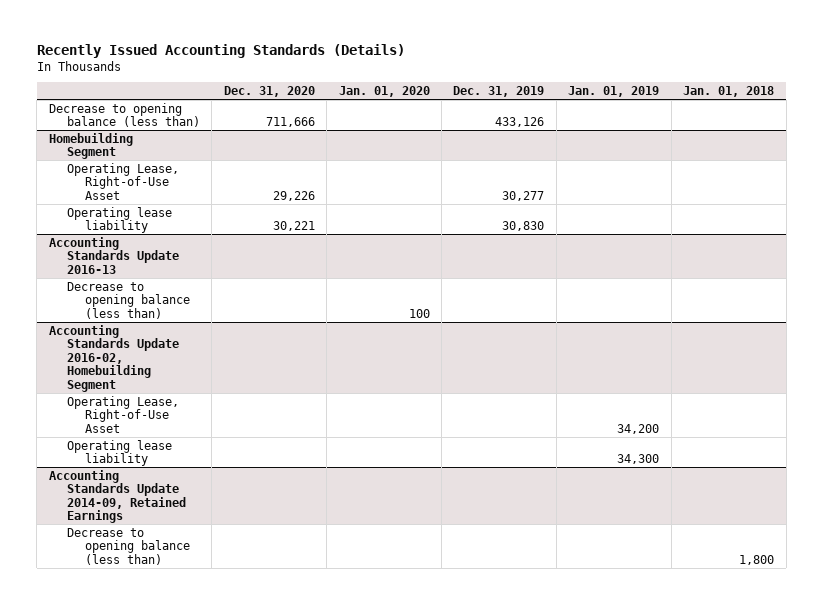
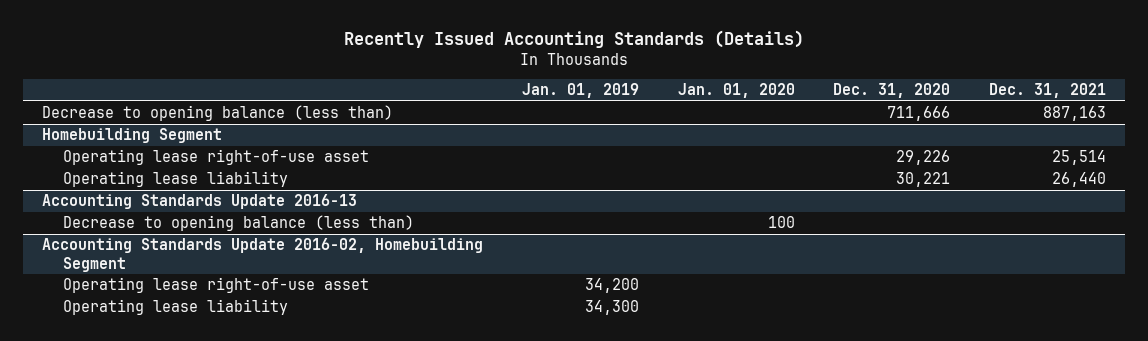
- | Dec. 31, 2020 | Jan. 01, 2020 | Dec. 31, 2019 | Jan. 01, 2019 | Jan. 01, 2018
+ | Jan. 01, 2019 | Jan. 01, 2020 | Dec. 31, 2020 | Dec. 31, 2021
@ Homebuilding Segment
- Operating Lease, Right-of-Use Asset | 29,226 | | 30,277 | |
+ Operating lease right-of-use asset | | | 29,226 | 25,514
@ Accounting Standards Update 2016-02, Homebuilding Segment
- Operating Lease, Right-of-Use Asset | | | | 34,200 |
+ Operating lease right-of-use asset | 34,200 | | |
- Accounting Standards Update 2014-09, Retained Earnings
- Decrease to opening balance (less than) | | | | | 1,800

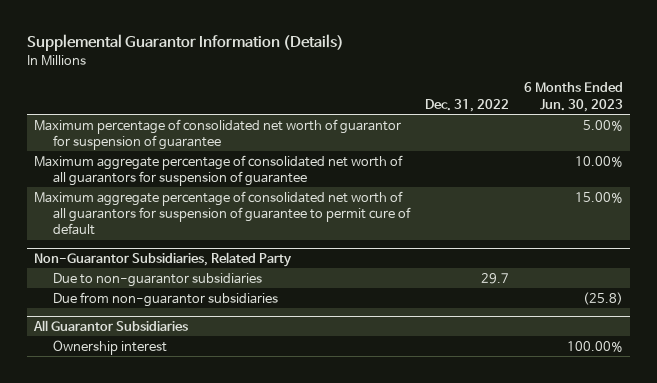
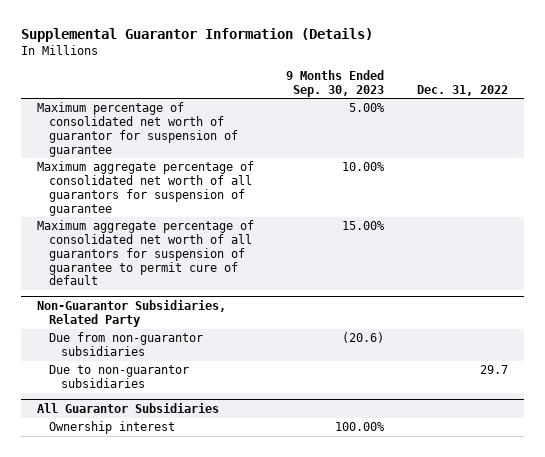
- | Dec. 31, 2022 | 6 Months Ended Jun. 30, 2023
+ | 9 Months Ended Sep. 30, 2023 | Dec. 31, 2022
@ Non-Guarantor Subsidiaries, Related Party
moved down: Due to non-guarantor subsidiaries | | 29.7

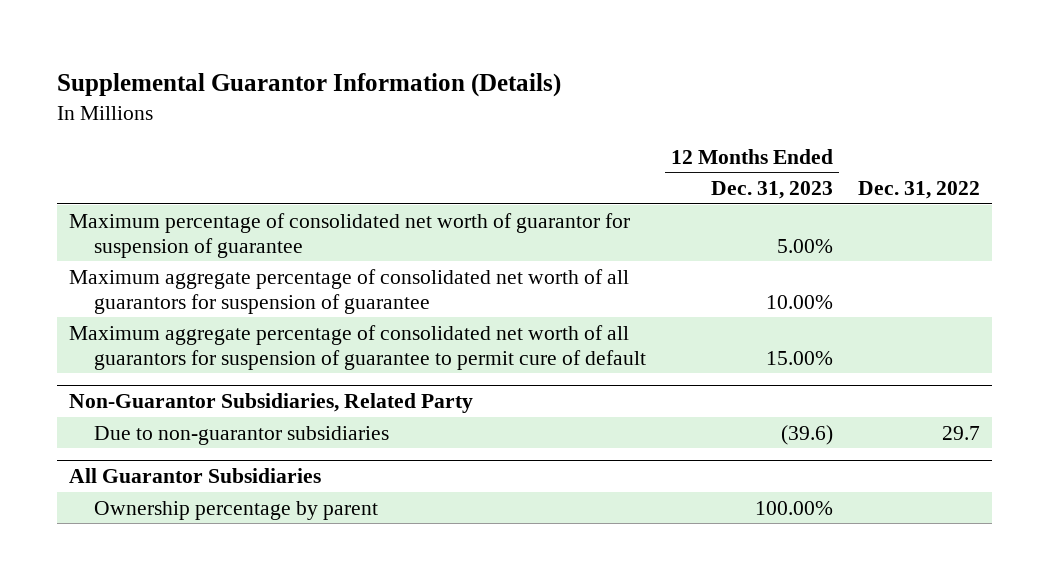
- | 9 Months Ended Sep. 30, 2023 | Dec. 31, 2022
+ | 12 Months Ended Dec. 31, 2023 | Dec. 31, 2022
@ Non-Guarantor Subsidiaries, Related Party
- Due from non-guarantor subsidiaries | (20.6) |
@ All Guarantor Subsidiaries
- Ownership interest | 100.00% |
+ Ownership percentage by parent | 100.00% |

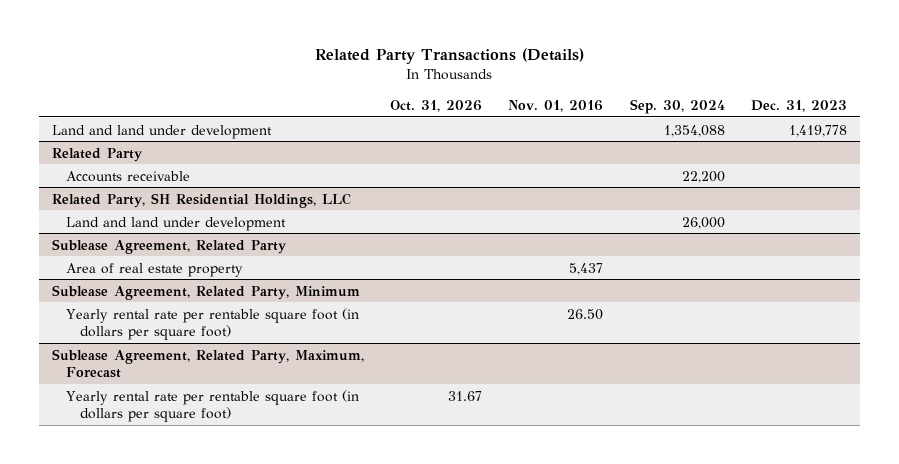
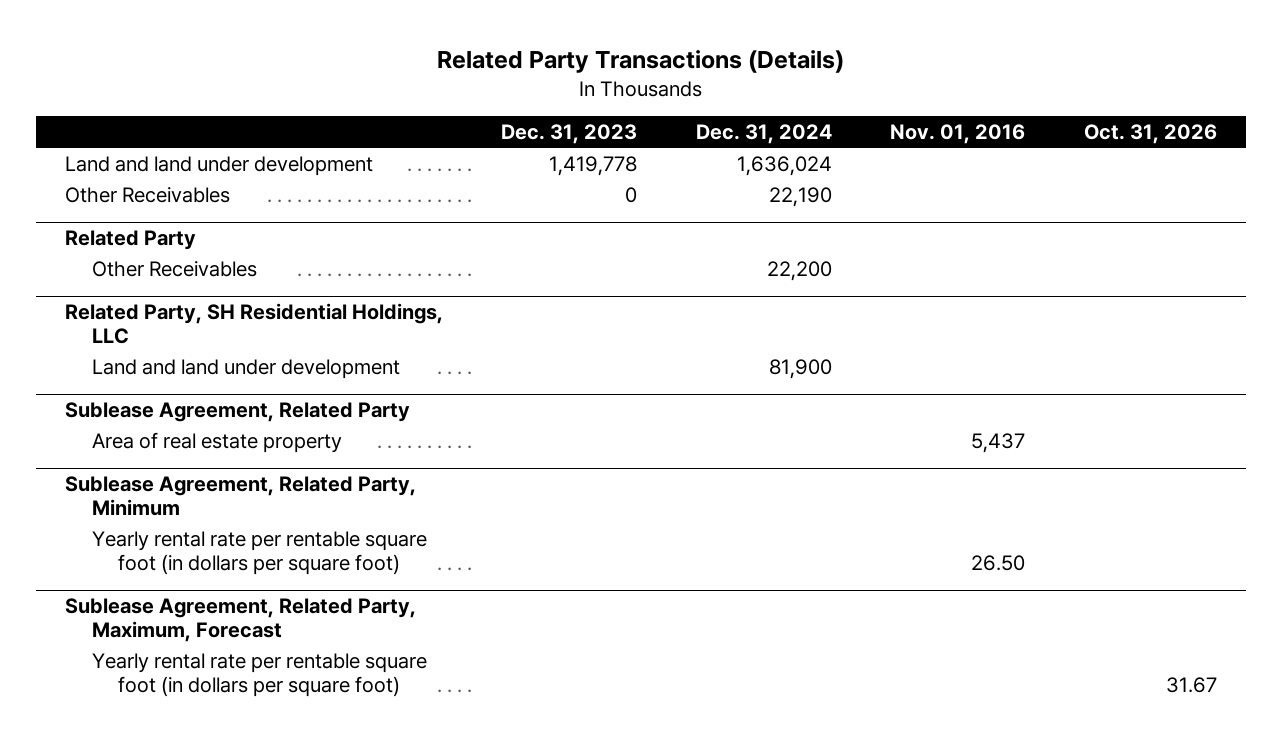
- | Oct. 31, 2026 | Nov. 01, 2016 | Sep. 30, 2024 | Dec. 31, 2023
+ | Dec. 31, 2023 | Dec. 31, 2024 | Nov. 01, 2016 | Oct. 31, 2026
+ Other Receivables | 0 | 22,190 | |
@ Related Party
- Accounts receivable | | | 22,200 |
+ Other Receivables | | 22,200 | |

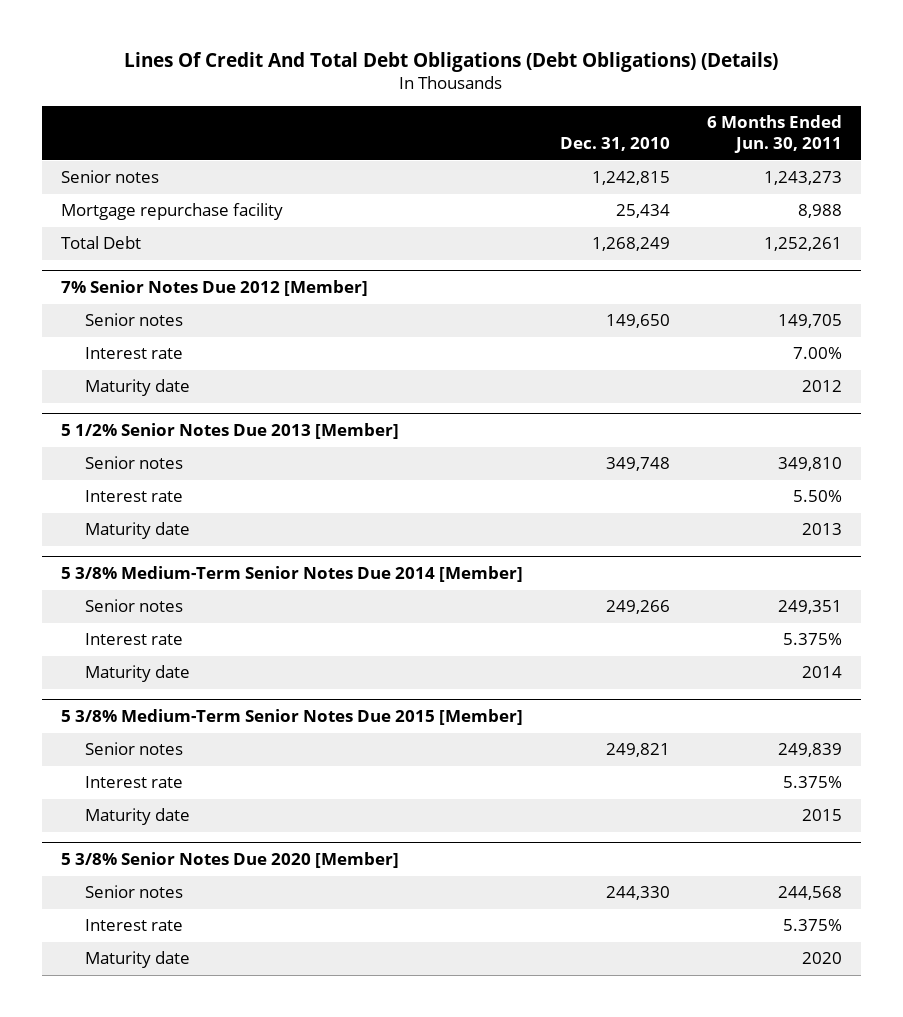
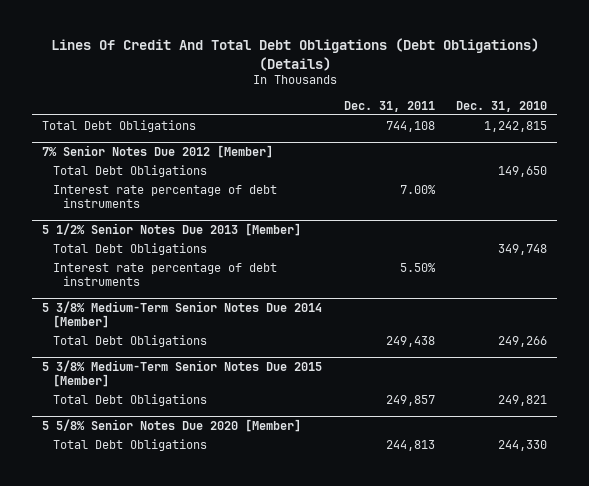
- | Dec. 31, 2010 | 6 Months Ended Jun. 30, 2011
+ | Dec. 31, 2011 | Dec. 31, 2010
- Senior notes | 1,242,815 | 1,243,273
- Mortgage repurchase facility | 25,434 | 8,988
- Total Debt | 1,268,249 | 1,252,261
+ Total Debt Obligations | 744,108 | 1,242,815
@ 7% Senior Notes Due 2012 [Member]
- Senior notes | 149,650 | 149,705
- Interest rate | | 7.00%
- Maturity date | | 2012
+ Total Debt Obligations | | 149,650
+ Interest rate percentage of debt instruments | 7.00% |
@ 5 1/2% Senior Notes Due 2013 [Member]
- Senior notes | 349,748 | 349,810
- Interest rate | | 5.50%
- Maturity date | | 2013
+ Total Debt Obligations | | 349,748
+ Interest rate percentage of debt instruments | 5.50% |
@ 5 3/8% Medium-Term Senior Notes Due 2014 [Member]
- Senior notes | 249,266 | 249,351
- Interest rate | | 5.375%
- Maturity date | | 2014
+ Total Debt Obligations | 249,438 | 249,266
@ 5 3/8% Medium-Term Senior Notes Due 2015 [Member]
- Senior notes | 249,821 | 249,839
- Interest rate | | 5.375%
- Maturity date | | 2015
- 5 3/8% Senior Notes Due 2020 [Member]
- Senior notes | 244,330 | 244,568
- Interest rate | | 5.375%
- Maturity date | | 2020
@ 5 3/8% Medium-Term Senior Notes Due 2015 [Member]
+ Total Debt Obligations | 249,857 | 249,821
+ 5 5/8% Senior Notes Due 2020 [Member]
+ Total Debt Obligations | 244,813 | 244,330

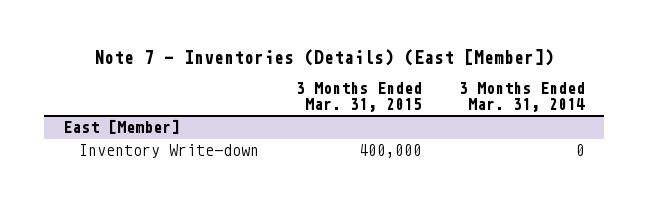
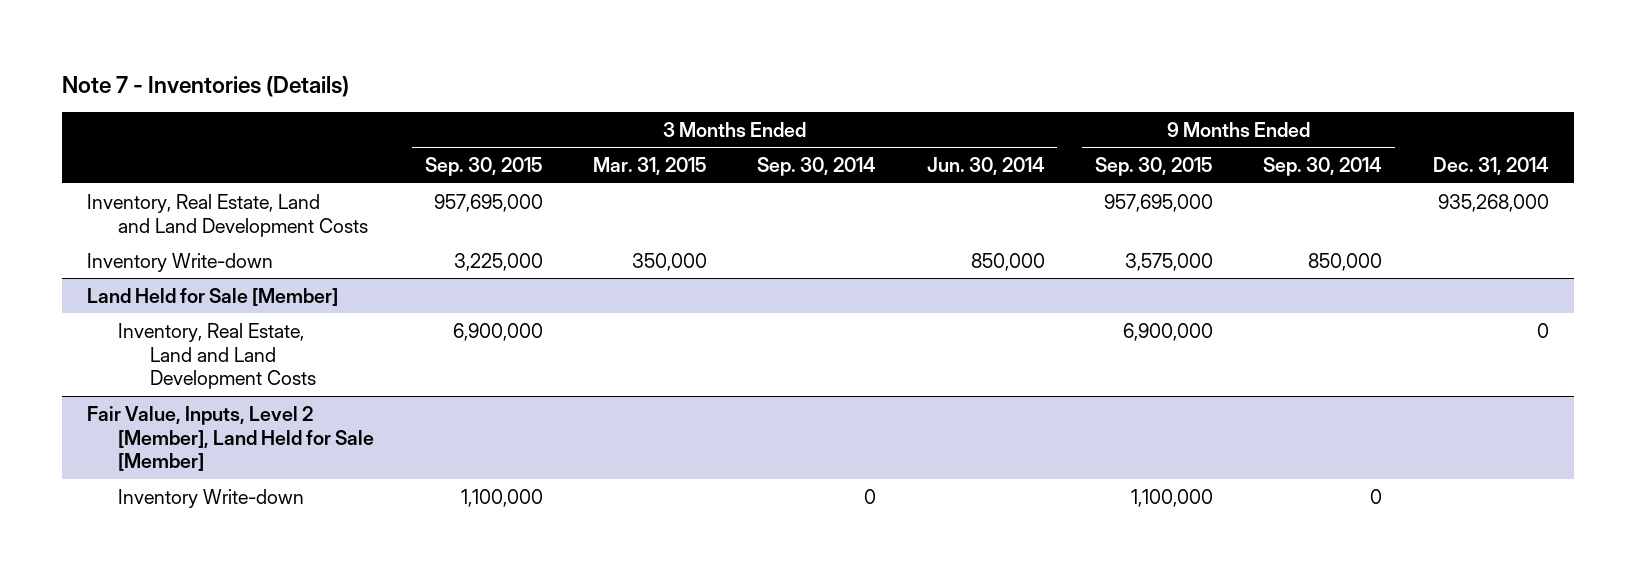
- Note 7 - Inventories (Details) (East [Member])
+ Note 7 - Inventories (Details)
- | 3 Months Ended Mar. 31, 2015 | 3 Months Ended Mar. 31, 2014
+ | 3 Months Ended Sep. 30, 2015 | 3 Months Ended Mar. 31, 2015 | 3 Months Ended Sep. 30, 2014 | 3 Months Ended Jun. 30, 2014 | 9 Months Ended Sep. 30, 2015 | 9 Months Ended Sep. 30, 2014 | Dec. 31, 2014
- East [Member]
- Inventory Write-down | 400,000 | 0
+ Inventory, Real Estate, Land and Land Development Costs | 957,695,000 | | | | 957,695,000 | | 935,268,000
+ Inventory Write-down | 3,225,000 | 350,000 | | 850,000 | 3,575,000 | 850,000 |
+ Land Held for Sale [Member]
+ Inventory, Real Estate, Land and Land Development Costs | 6,900,000 | | | | 6,900,000 | | 0
+ Fair Value, Inputs, Level 2 [Member], Land Held for Sale [Member]
+ Inventory Write-down | 1,100,000 | | 0 | | 1,100,000 | 0 |

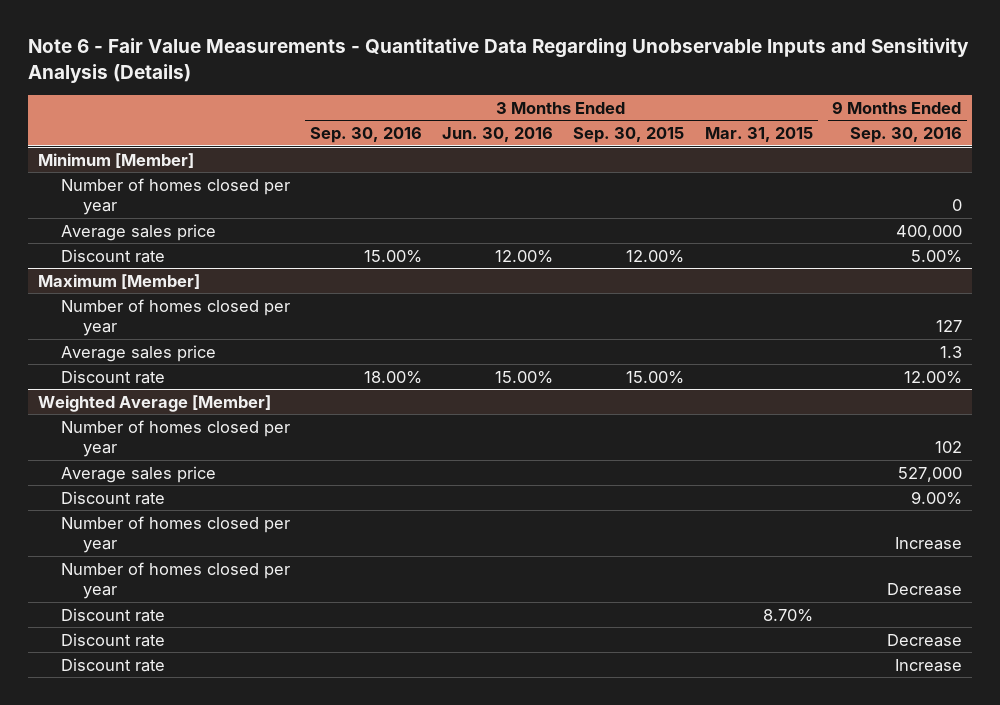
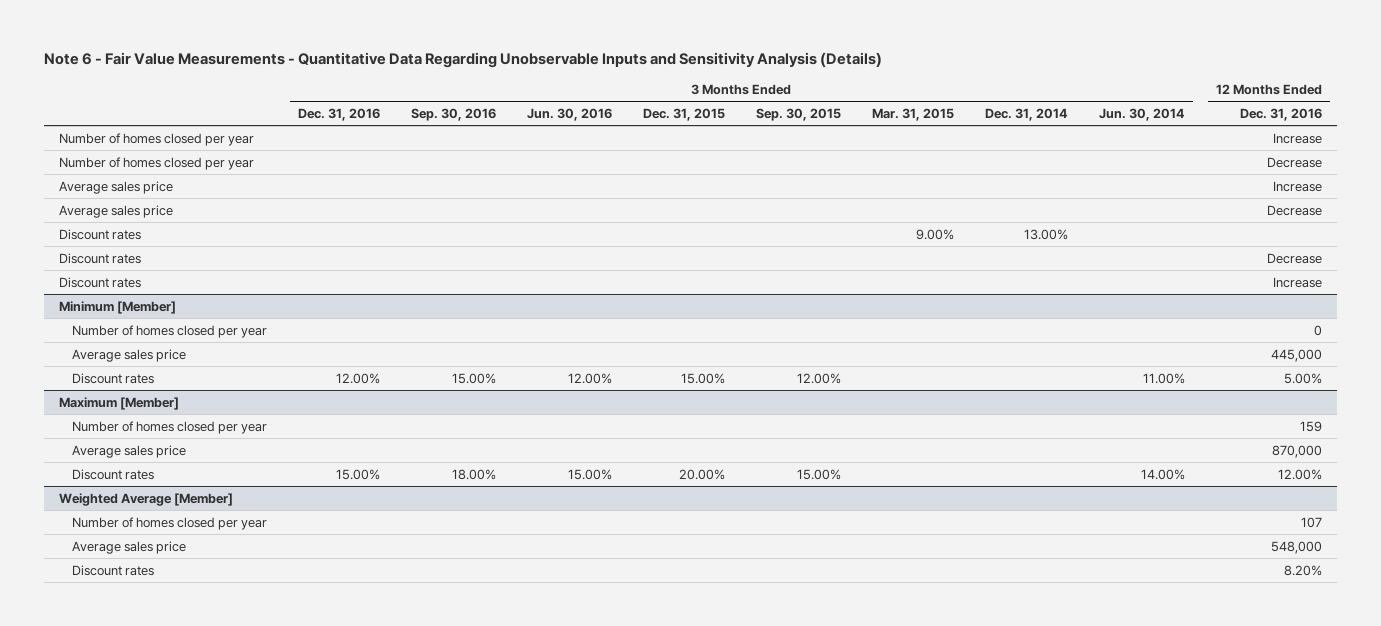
- | 3 Months Ended Sep. 30, 2016 | 3 Months Ended Jun. 30, 2016 | 3 Months Ended Sep. 30, 2015 | 3 Months Ended Mar. 31, 2015 | 9 Months Ended Sep. 30, 2016
+ | 3 Months Ended Dec. 31, 2016 | 3 Months Ended Sep. 30, 2016 | 3 Months Ended Jun. 30, 2016 | 3 Months Ended Dec. 31, 2015 | 3 Months Ended Sep. 30, 2015 | 3 Months Ended Mar. 31, 2015 | 3 Months Ended Dec. 31, 2014 | 3 Months Ended Jun. 30, 2014 | 12 Months Ended Dec. 31, 2016
+ Number of homes closed per year | | | | | | | | | Increase
+ Number of homes closed per year | | | | | | | | | Decrease
+ Average sales price | | | | | | | | | Increase
+ Average sales price | | | | | | | | | Decrease
+ Discount rates | | | | | | 9.00% | 13.00% | |
+ Discount rates | | | | | | | | | Decrease
+ Discount rates | | | | | | | | | Increase
@ Minimum [Member]
- Discount rate | 15.00% | 12.00% | 12.00% | | 5.00%
+ Discount rates | 12.00% | 15.00% | 12.00% | 15.00% | 12.00% | | | 11.00% | 5.00%
@ Maximum [Member]
- Discount rate | 18.00% | 15.00% | 15.00% | | 12.00%
+ Discount rates | 15.00% | 18.00% | 15.00% | 20.00% | 15.00% | | | 14.00% | 12.00%
@ Weighted Average [Member]
- Discount rate | | | | | 9.00%
- Number of homes closed per year | | | | | Increase
- Number of homes closed per year | | | | | Decrease
- Discount rate | | | | 8.70% |
- Discount rate | | | | | Decrease
- Discount rate | | | | | Increase
+ Discount rates | | | | | | | | | 8.20%

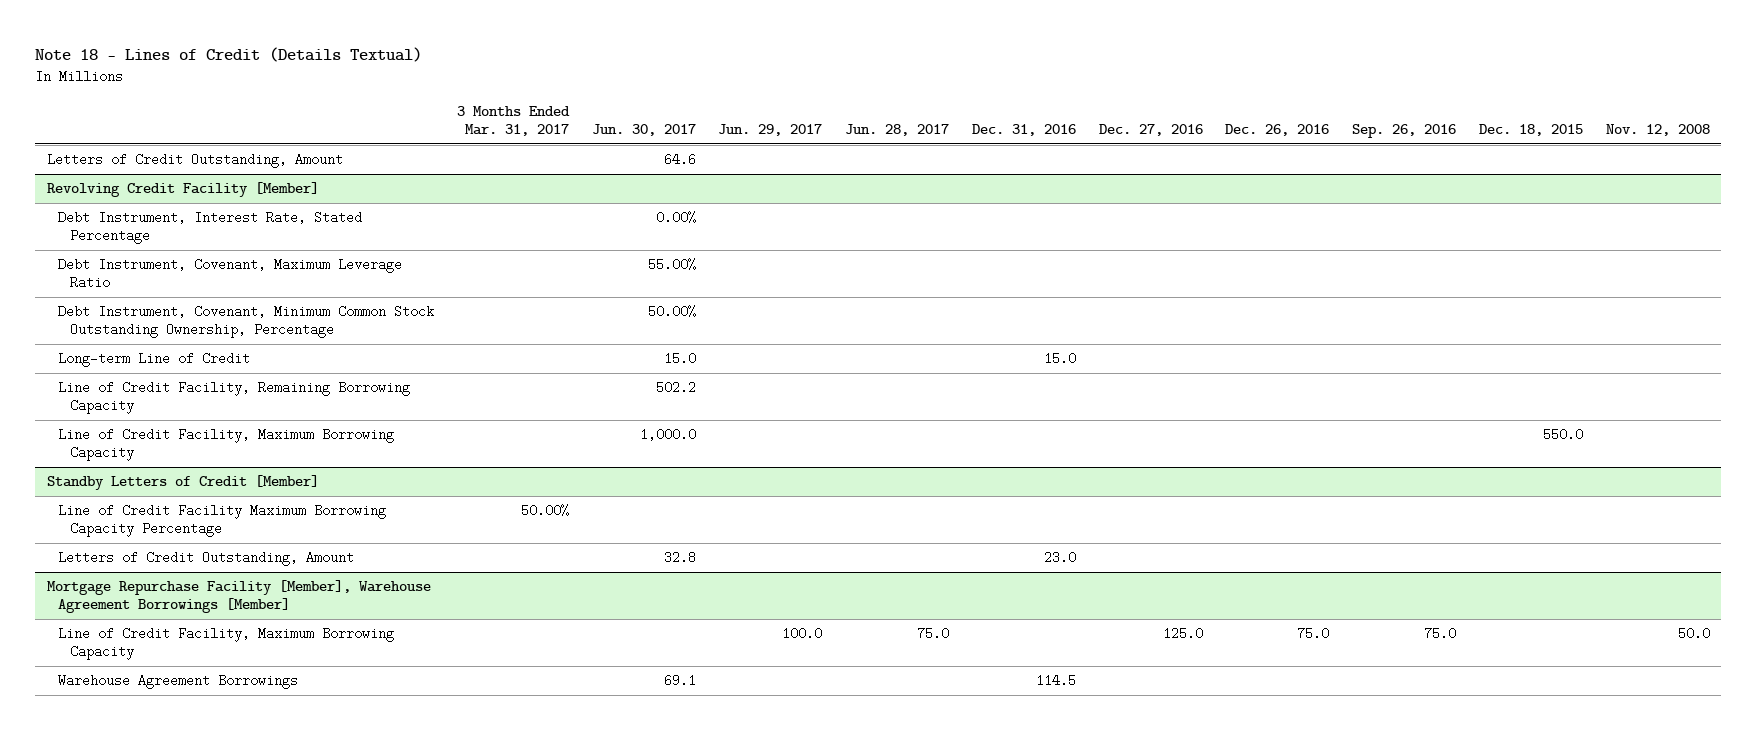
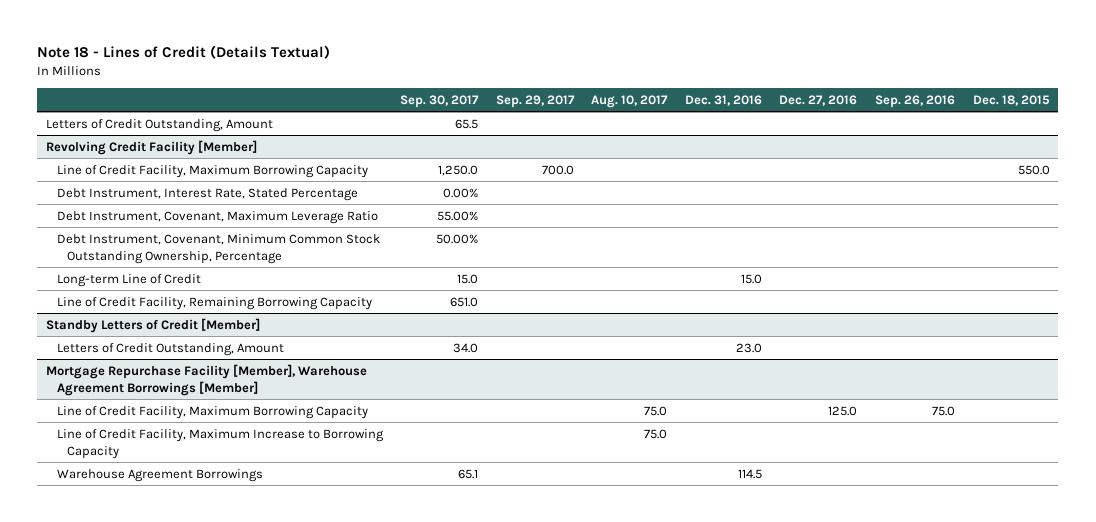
- | 3 Months Ended Mar. 31, 2017 | Jun. 30, 2017 | Jun. 29, 2017 | Jun. 28, 2017 | Dec. 31, 2016 | Dec. 27, 2016 | Dec. 26, 2016 | Sep. 26, 2016 | Dec. 18, 2015 | Nov. 12, 2008
+ | Sep. 30, 2017 | Sep. 29, 2017 | Aug. 10, 2017 | Dec. 31, 2016 | Dec. 27, 2016 | Sep. 26, 2016 | Dec. 18, 2015
@ Revolving Credit Facility [Member]
moved up: Line of Credit Facility, Maximum Borrowing Capacity | 1,250.0 | 700.0 | | | | | 550.0
@ Standby Letters of Credit [Member]
- Line of Credit Facility Maximum Borrowing Capacity Percentage | 50.00% | | | | | | | | |
@ Mortgage Repurchase Facility [Member], Warehouse Agreement Borrowings [Member]
+ Line of Credit Facility, Maximum Increase to Borrowing Capacity | | | 75.0 | | | |

